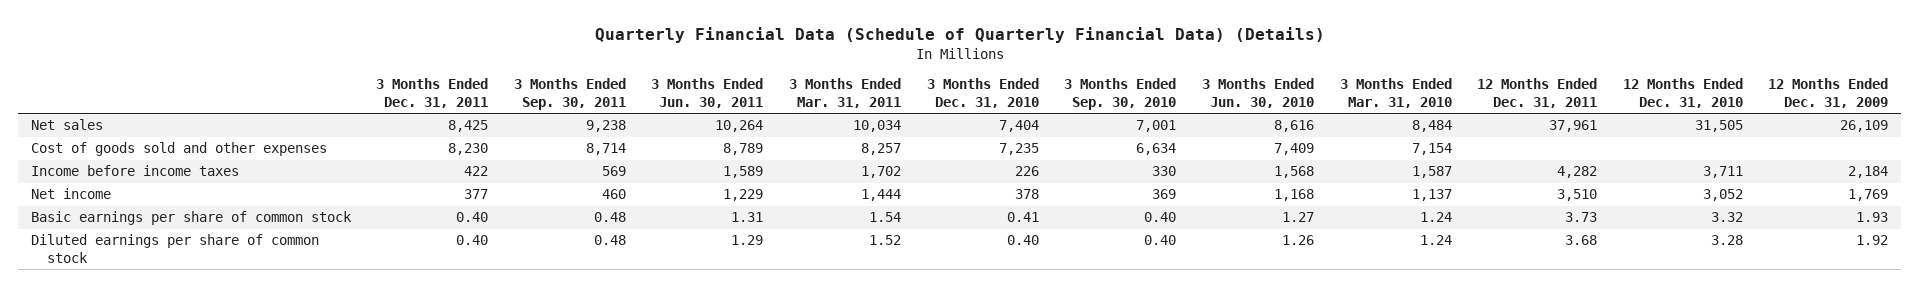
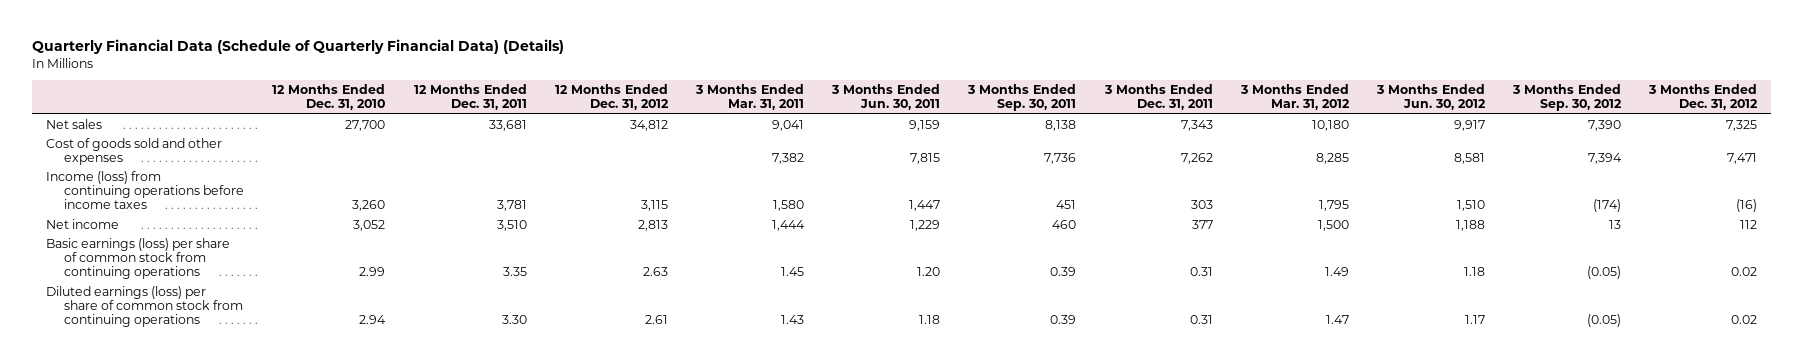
- | 3 Months Ended Dec. 31, 2011 | 3 Months Ended Sep. 30, 2011 | 3 Months Ended Jun. 30, 2011 | 3 Months Ended Mar. 31, 2011 | 3 Months Ended Dec. 31, 2010 | 3 Months Ended Sep. 30, 2010 | 3 Months Ended Jun. 30, 2010 | 3 Months Ended Mar. 31, 2010 | 12 Months Ended Dec. 31, 2011 | 12 Months Ended Dec. 31, 2010 | 12 Months Ended Dec. 31, 2009
+ | 12 Months Ended Dec. 31, 2010 | 12 Months Ended Dec. 31, 2011 | 12 Months Ended Dec. 31, 2012 | 3 Months Ended Mar. 31, 2011 | 3 Months Ended Jun. 30, 2011 | 3 Months Ended Sep. 30, 2011 | 3 Months Ended Dec. 31, 2011 | 3 Months Ended Mar. 31, 2012 | 3 Months Ended Jun. 30, 2012 | 3 Months Ended Sep. 30, 2012 | 3 Months Ended Dec. 31, 2012
- Net sales | 8,425 | 9,238 | 10,264 | 10,034 | 7,404 | 7,001 | 8,616 | 8,484 | 37,961 | 31,505 | 26,109
- Cost of goods sold and other expenses | 8,230 | 8,714 | 8,789 | 8,257 | 7,235 | 6,634 | 7,409 | 7,154 | | |
- Income before income taxes | 422 | 569 | 1,589 | 1,702 | 226 | 330 | 1,568 | 1,587 | 4,282 | 3,711 | 2,184
+ Net sales | 27,700 | 33,681 | 34,812 | 9,041 | 9,159 | 8,138 | 7,343 | 10,180 | 9,917 | 7,390 | 7,325
+ Cost of goods sold and other expenses | | | | 7,382 | 7,815 | 7,736 | 7,262 | 8,285 | 8,581 | 7,394 | 7,471
+ Income (loss) from continuing operations before income taxes | 3,260 | 3,781 | 3,115 | 1,580 | 1,447 | 451 | 303 | 1,795 | 1,510 | (174) | (16)
- Basic earnings per share of common stock | 0.40 | 0.48 | 1.31 | 1.54 | 0.41 | 0.40 | 1.27 | 1.24 | 3.73 | 3.32 | 1.93
- Diluted earnings per share of common stock | 0.40 | 0.48 | 1.29 | 1.52 | 0.40 | 0.40 | 1.26 | 1.24 | 3.68 | 3.28 | 1.92
+ Basic earnings (loss) per share of common stock from continuing operations | 2.99 | 3.35 | 2.63 | 1.45 | 1.20 | 0.39 | 0.31 | 1.49 | 1.18 | (0.05) | 0.02
+ Diluted earnings (loss) per share of common stock from continuing operations | 2.94 | 3.30 | 2.61 | 1.43 | 1.18 | 0.39 | 0.31 | 1.47 | 1.17 | (0.05) | 0.02

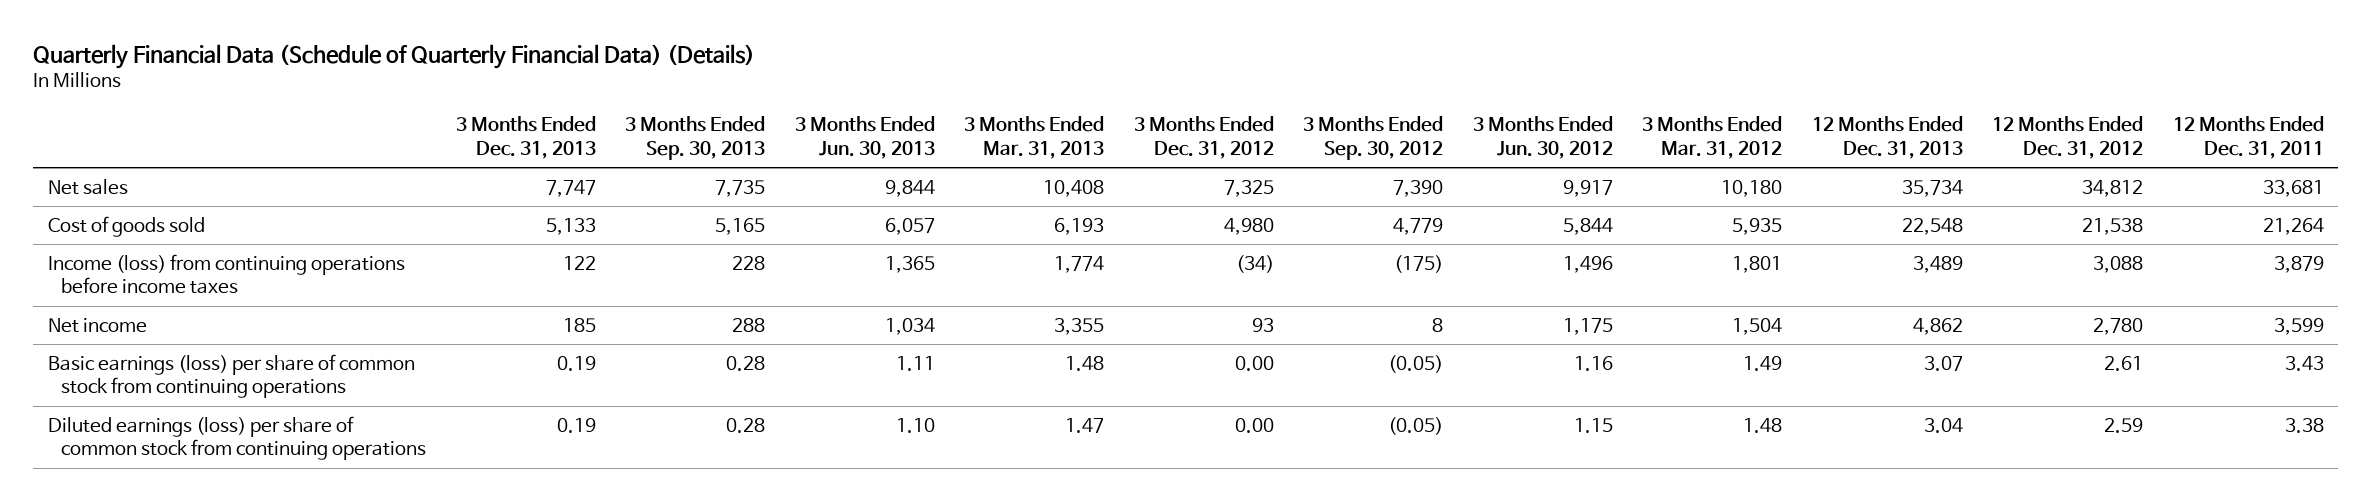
- | 12 Months Ended Dec. 31, 2010 | 12 Months Ended Dec. 31, 2011 | 12 Months Ended Dec. 31, 2012 | 3 Months Ended Mar. 31, 2011 | 3 Months Ended Jun. 30, 2011 | 3 Months Ended Sep. 30, 2011 | 3 Months Ended Dec. 31, 2011 | 3 Months Ended Mar. 31, 2012 | 3 Months Ended Jun. 30, 2012 | 3 Months Ended Sep. 30, 2012 | 3 Months Ended Dec. 31, 2012
+ | 3 Months Ended Dec. 31, 2013 | 3 Months Ended Sep. 30, 2013 | 3 Months Ended Jun. 30, 2013 | 3 Months Ended Mar. 31, 2013 | 3 Months Ended Dec. 31, 2012 | 3 Months Ended Sep. 30, 2012 | 3 Months Ended Jun. 30, 2012 | 3 Months Ended Mar. 31, 2012 | 12 Months Ended Dec. 31, 2013 | 12 Months Ended Dec. 31, 2012 | 12 Months Ended Dec. 31, 2011
- Cost of goods sold and other expenses | | | | 7,382 | 7,815 | 7,736 | 7,262 | 8,285 | 8,581 | 7,394 | 7,471
- Income (loss) from continuing operations before income taxes | 3,260 | 3,781 | 3,115 | 1,580 | 1,447 | 451 | 303 | 1,795 | 1,510 | (174) | (16)
- Net income | 3,052 | 3,510 | 2,813 | 1,444 | 1,229 | 460 | 377 | 1,500 | 1,188 | 13 | 112
- Basic earnings (loss) per share of common stock from continuing operations | 2.99 | 3.35 | 2.63 | 1.45 | 1.20 | 0.39 | 0.31 | 1.49 | 1.18 | (0.05) | 0.02
- Diluted earnings (loss) per share of common stock from continuing operations | 2.94 | 3.30 | 2.61 | 1.43 | 1.18 | 0.39 | 0.31 | 1.47 | 1.17 | (0.05) | 0.02
+ Cost of goods sold | 5,133 | 5,165 | 6,057 | 6,193 | 4,980 | 4,779 | 5,844 | 5,935 | 22,548 | 21,538 | 21,264
+ Income (loss) from continuing operations before income taxes | 122 | 228 | 1,365 | 1,774 | (34) | (175) | 1,496 | 1,801 | 3,489 | 3,088 | 3,879
+ Net income | 185 | 288 | 1,034 | 3,355 | 93 | 8 | 1,175 | 1,504 | 4,862 | 2,780 | 3,599
+ Basic earnings (loss) per share of common stock from continuing operations | 0.19 | 0.28 | 1.11 | 1.48 | 0.00 | (0.05) | 1.16 | 1.49 | 3.07 | 2.61 | 3.43
+ Diluted earnings (loss) per share of common stock from continuing operations | 0.19 | 0.28 | 1.10 | 1.47 | 0.00 | (0.05) | 1.15 | 1.48 | 3.04 | 2.59 | 3.38

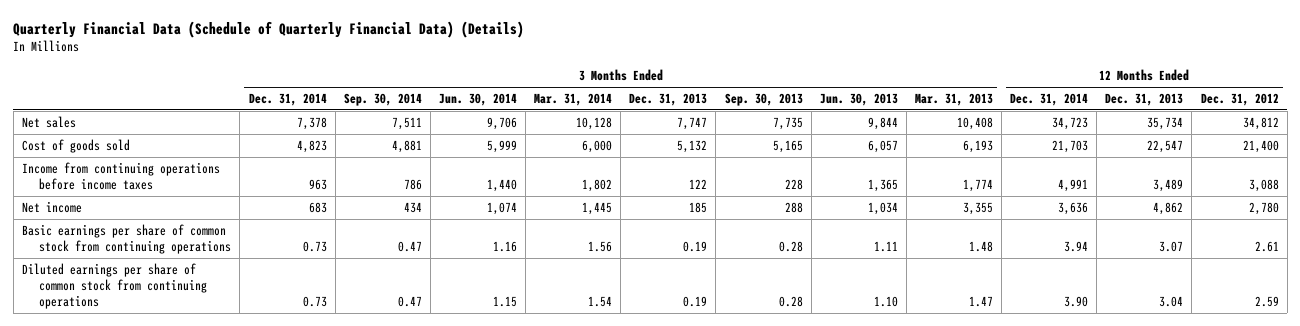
- | 3 Months Ended Dec. 31, 2013 | 3 Months Ended Sep. 30, 2013 | 3 Months Ended Jun. 30, 2013 | 3 Months Ended Mar. 31, 2013 | 3 Months Ended Dec. 31, 2012 | 3 Months Ended Sep. 30, 2012 | 3 Months Ended Jun. 30, 2012 | 3 Months Ended Mar. 31, 2012 | 12 Months Ended Dec. 31, 2013 | 12 Months Ended Dec. 31, 2012 | 12 Months Ended Dec. 31, 2011
+ | 3 Months Ended Dec. 31, 2014 | 3 Months Ended Sep. 30, 2014 | 3 Months Ended Jun. 30, 2014 | 3 Months Ended Mar. 31, 2014 | 3 Months Ended Dec. 31, 2013 | 3 Months Ended Sep. 30, 2013 | 3 Months Ended Jun. 30, 2013 | 3 Months Ended Mar. 31, 2013 | 12 Months Ended Dec. 31, 2014 | 12 Months Ended Dec. 31, 2013 | 12 Months Ended Dec. 31, 2012
- Cost of goods sold | 5,133 | 5,165 | 6,057 | 6,193 | 4,980 | 4,779 | 5,844 | 5,935 | 22,548 | 21,538 | 21,264
- Income (loss) from continuing operations before income taxes | 122 | 228 | 1,365 | 1,774 | (34) | (175) | 1,496 | 1,801 | 3,489 | 3,088 | 3,879
+ Cost of goods sold | 4,823 | 4,881 | 5,999 | 6,000 | 5,132 | 5,165 | 6,057 | 6,193 | 21,703 | 22,547 | 21,400
+ Income from continuing operations before income taxes | 963 | 786 | 1,440 | 1,802 | 122 | 228 | 1,365 | 1,774 | 4,991 | 3,489 | 3,088
- Basic earnings (loss) per share of common stock from continuing operations | 0.19 | 0.28 | 1.11 | 1.48 | 0.00 | (0.05) | 1.16 | 1.49 | 3.07 | 2.61 | 3.43
- Diluted earnings (loss) per share of common stock from continuing operations | 0.19 | 0.28 | 1.10 | 1.47 | 0.00 | (0.05) | 1.15 | 1.48 | 3.04 | 2.59 | 3.38
+ Basic earnings per share of common stock from continuing operations | 0.73 | 0.47 | 1.16 | 1.56 | 0.19 | 0.28 | 1.11 | 1.48 | 3.94 | 3.07 | 2.61
+ Diluted earnings per share of common stock from continuing operations | 0.73 | 0.47 | 1.15 | 1.54 | 0.19 | 0.28 | 1.10 | 1.47 | 3.90 | 3.04 | 2.59

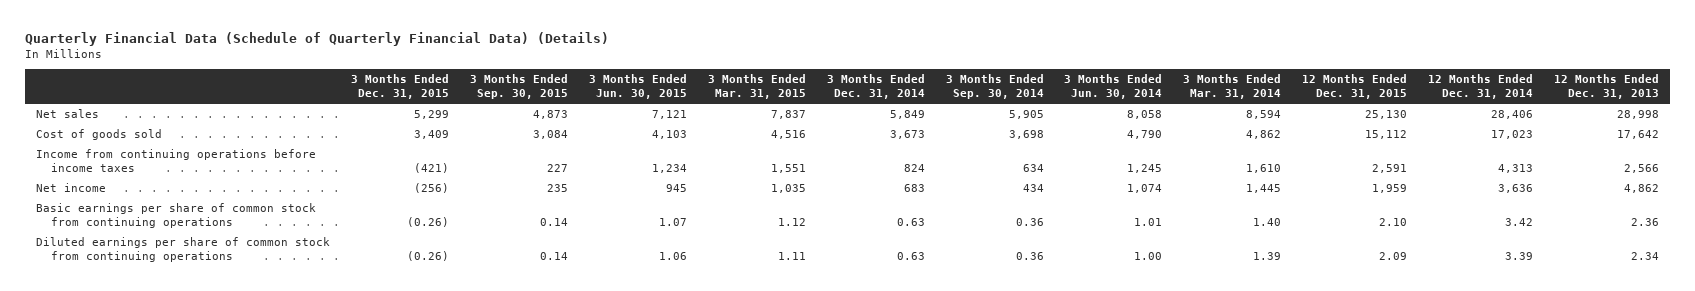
- | 3 Months Ended Dec. 31, 2014 | 3 Months Ended Sep. 30, 2014 | 3 Months Ended Jun. 30, 2014 | 3 Months Ended Mar. 31, 2014 | 3 Months Ended Dec. 31, 2013 | 3 Months Ended Sep. 30, 2013 | 3 Months Ended Jun. 30, 2013 | 3 Months Ended Mar. 31, 2013 | 12 Months Ended Dec. 31, 2014 | 12 Months Ended Dec. 31, 2013 | 12 Months Ended Dec. 31, 2012
+ | 3 Months Ended Dec. 31, 2015 | 3 Months Ended Sep. 30, 2015 | 3 Months Ended Jun. 30, 2015 | 3 Months Ended Mar. 31, 2015 | 3 Months Ended Dec. 31, 2014 | 3 Months Ended Sep. 30, 2014 | 3 Months Ended Jun. 30, 2014 | 3 Months Ended Mar. 31, 2014 | 12 Months Ended Dec. 31, 2015 | 12 Months Ended Dec. 31, 2014 | 12 Months Ended Dec. 31, 2013
- Net sales | 7,378 | 7,511 | 9,706 | 10,128 | 7,747 | 7,735 | 9,844 | 10,408 | 34,723 | 35,734 | 34,812
- Cost of goods sold | 4,823 | 4,881 | 5,999 | 6,000 | 5,132 | 5,165 | 6,057 | 6,193 | 21,703 | 22,547 | 21,400
- Income from continuing operations before income taxes | 963 | 786 | 1,440 | 1,802 | 122 | 228 | 1,365 | 1,774 | 4,991 | 3,489 | 3,088
+ Net sales | 5,299 | 4,873 | 7,121 | 7,837 | 5,849 | 5,905 | 8,058 | 8,594 | 25,130 | 28,406 | 28,998
+ Cost of goods sold | 3,409 | 3,084 | 4,103 | 4,516 | 3,673 | 3,698 | 4,790 | 4,862 | 15,112 | 17,023 | 17,642
+ Income from continuing operations before income taxes | (421) | 227 | 1,234 | 1,551 | 824 | 634 | 1,245 | 1,610 | 2,591 | 4,313 | 2,566
- Basic earnings per share of common stock from continuing operations | 0.73 | 0.47 | 1.16 | 1.56 | 0.19 | 0.28 | 1.11 | 1.48 | 3.94 | 3.07 | 2.61
- Diluted earnings per share of common stock from continuing operations | 0.73 | 0.47 | 1.15 | 1.54 | 0.19 | 0.28 | 1.10 | 1.47 | 3.90 | 3.04 | 2.59
+ Basic earnings per share of common stock from continuing operations | (0.26) | 0.14 | 1.07 | 1.12 | 0.63 | 0.36 | 1.01 | 1.40 | 2.10 | 3.42 | 2.36
+ Diluted earnings per share of common stock from continuing operations | (0.26) | 0.14 | 1.06 | 1.11 | 0.63 | 0.36 | 1.00 | 1.39 | 2.09 | 3.39 | 2.34

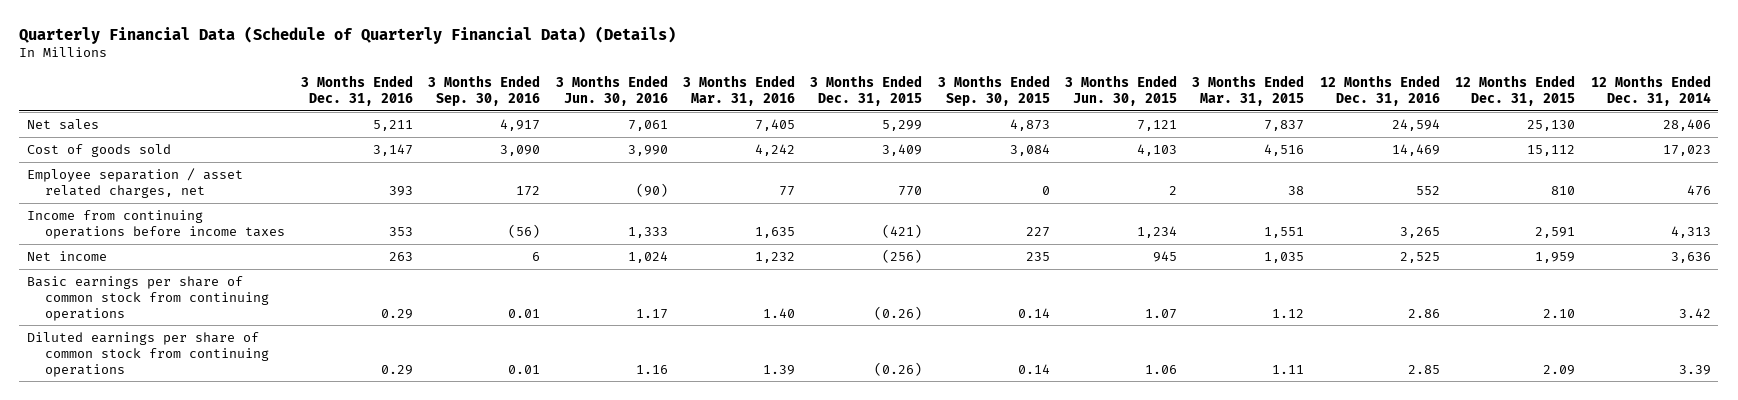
- | 3 Months Ended Dec. 31, 2015 | 3 Months Ended Sep. 30, 2015 | 3 Months Ended Jun. 30, 2015 | 3 Months Ended Mar. 31, 2015 | 3 Months Ended Dec. 31, 2014 | 3 Months Ended Sep. 30, 2014 | 3 Months Ended Jun. 30, 2014 | 3 Months Ended Mar. 31, 2014 | 12 Months Ended Dec. 31, 2015 | 12 Months Ended Dec. 31, 2014 | 12 Months Ended Dec. 31, 2013
+ | 3 Months Ended Dec. 31, 2016 | 3 Months Ended Sep. 30, 2016 | 3 Months Ended Jun. 30, 2016 | 3 Months Ended Mar. 31, 2016 | 3 Months Ended Dec. 31, 2015 | 3 Months Ended Sep. 30, 2015 | 3 Months Ended Jun. 30, 2015 | 3 Months Ended Mar. 31, 2015 | 12 Months Ended Dec. 31, 2016 | 12 Months Ended Dec. 31, 2015 | 12 Months Ended Dec. 31, 2014
+ Employee separation / asset related charges, net | 393 | 172 | (90) | 77 | 770 | 0 | 2 | 38 | 552 | 810 | 476

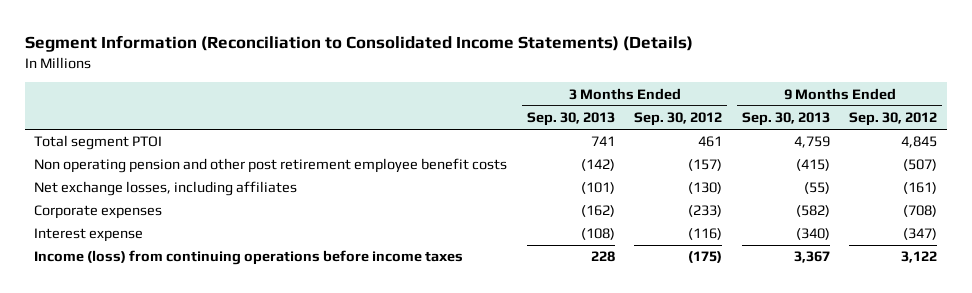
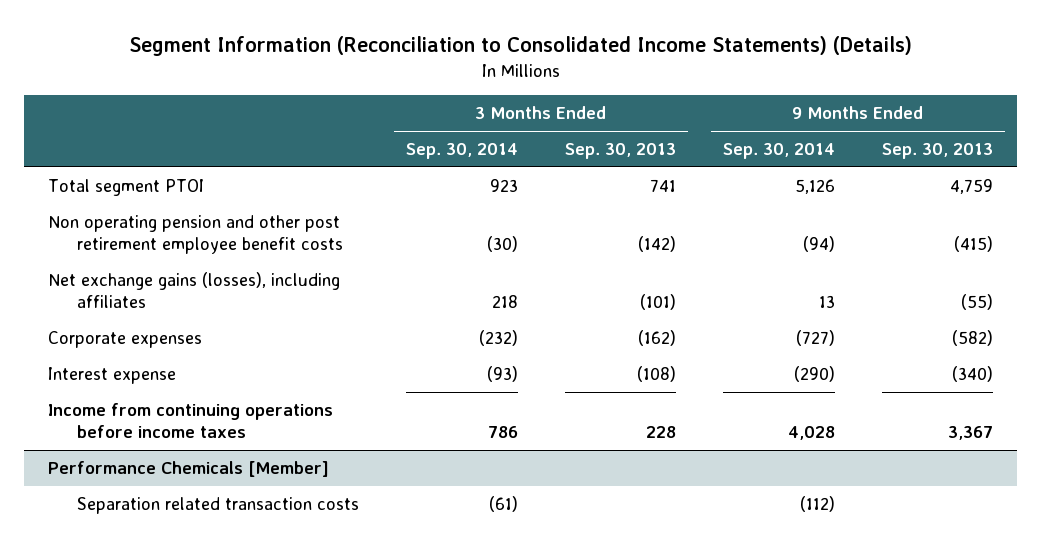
- | 3 Months Ended Sep. 30, 2013 | 3 Months Ended Sep. 30, 2012 | 9 Months Ended Sep. 30, 2013 | 9 Months Ended Sep. 30, 2012
+ | 3 Months Ended Sep. 30, 2014 | 3 Months Ended Sep. 30, 2013 | 9 Months Ended Sep. 30, 2014 | 9 Months Ended Sep. 30, 2013
- Net exchange losses, including affiliates | (101) | (130) | (55) | (161)
+ Net exchange gains (losses), including affiliates | 218 | (101) | 13 | (55)
- Income (loss) from continuing operations before income taxes | 228 | (175) | 3,367 | 3,122
+ Income from continuing operations before income taxes | 786 | 228 | 4,028 | 3,367
+ Performance Chemicals [Member]
+ Separation related transaction costs | (61) | | (112) |

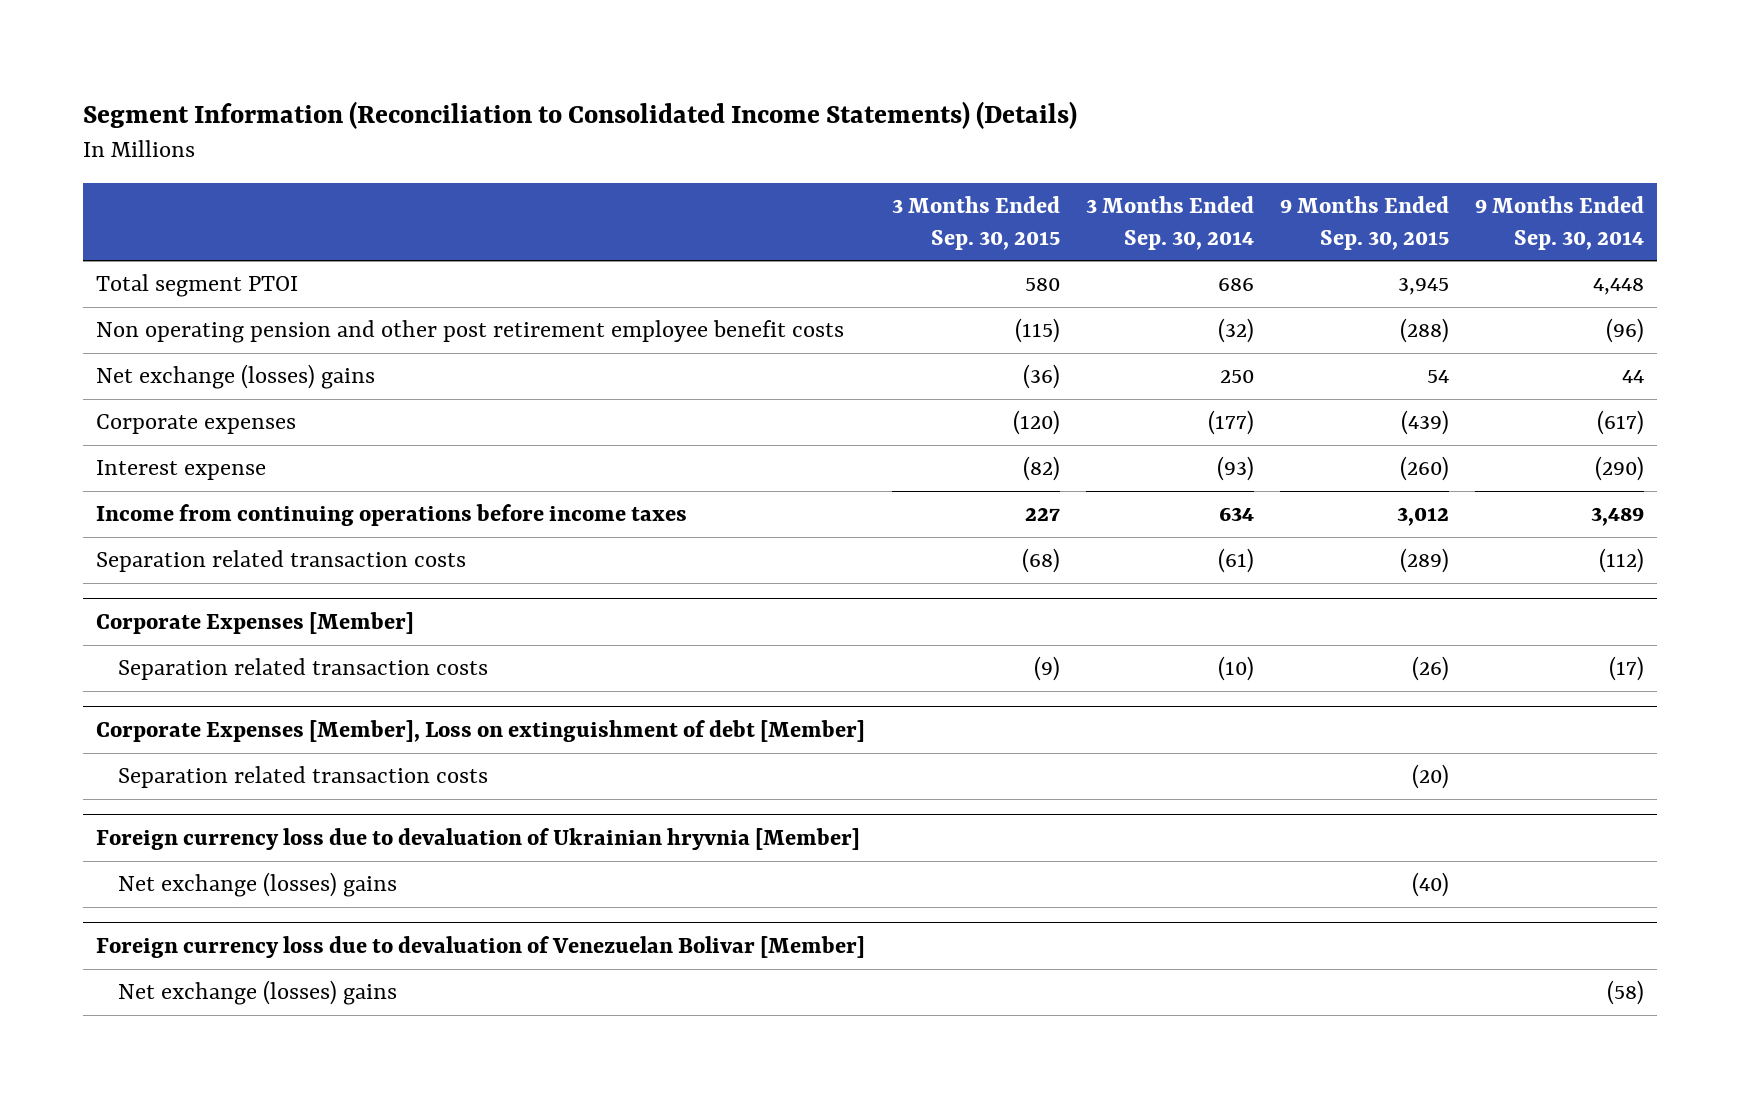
- | 3 Months Ended Sep. 30, 2014 | 3 Months Ended Sep. 30, 2013 | 9 Months Ended Sep. 30, 2014 | 9 Months Ended Sep. 30, 2013
+ | 3 Months Ended Sep. 30, 2015 | 3 Months Ended Sep. 30, 2014 | 9 Months Ended Sep. 30, 2015 | 9 Months Ended Sep. 30, 2014
- Total segment PTOI | 923 | 741 | 5,126 | 4,759
- Non operating pension and other post retirement employee benefit costs | (30) | (142) | (94) | (415)
- Net exchange gains (losses), including affiliates | 218 | (101) | 13 | (55)
- Corporate expenses | (232) | (162) | (727) | (582)
+ Total segment PTOI | 580 | 686 | 3,945 | 4,448
+ Non operating pension and other post retirement employee benefit costs | (115) | (32) | (288) | (96)
+ Net exchange (losses) gains | (36) | 250 | 54 | 44
+ Corporate expenses | (120) | (177) | (439) | (617)
- Income from continuing operations before income taxes | 786 | 228 | 4,028 | 3,367
- Performance Chemicals [Member]
+ Income from continuing operations before income taxes | 227 | 634 | 3,012 | 3,489
+ Corporate Expenses [Member]
+ Separation related transaction costs | (9) | (10) | (26) | (17)
+ Corporate Expenses [Member], Loss on extinguishment of debt [Member]
+ Separation related transaction costs | | | (20) |
+ Foreign currency loss due to devaluation of Ukrainian hryvnia [Member]
+ Net exchange (losses) gains | | | (40) |
+ Foreign currency loss due to devaluation of Venezuelan Bolivar [Member]
+ Net exchange (losses) gains | | | | (58)

